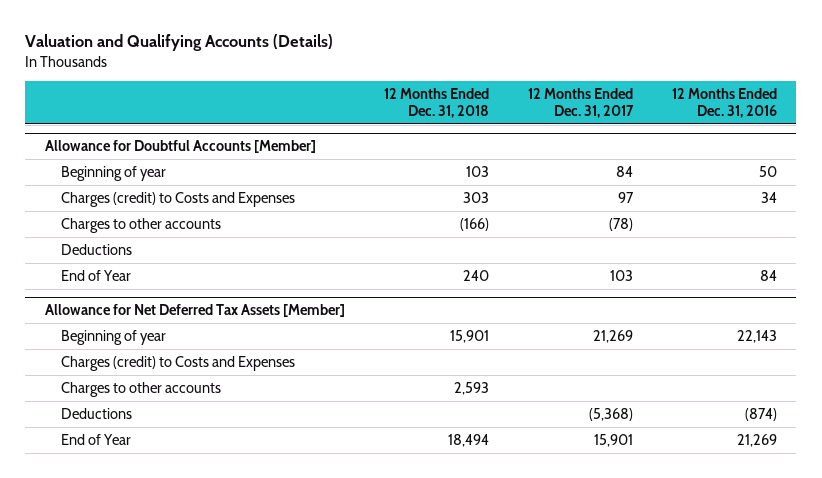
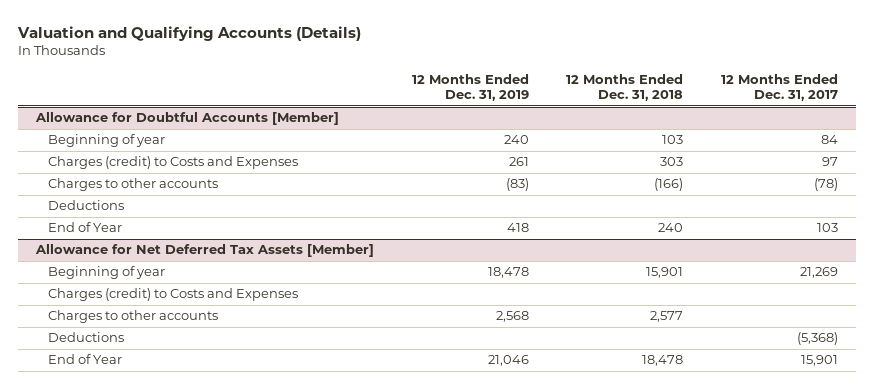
- | 12 Months Ended Dec. 31, 2018 | 12 Months Ended Dec. 31, 2017 | 12 Months Ended Dec. 31, 2016
+ | 12 Months Ended Dec. 31, 2019 | 12 Months Ended Dec. 31, 2018 | 12 Months Ended Dec. 31, 2017
@ Allowance for Net Deferred Tax Assets [Member]
- Charges to other accounts | 2,593 | |
+ Charges to other accounts | 2,568 | 2,577 |
- End of Year | 18,494 | 15,901 | 21,269
+ End of Year | 21,046 | 18,478 | 15,901

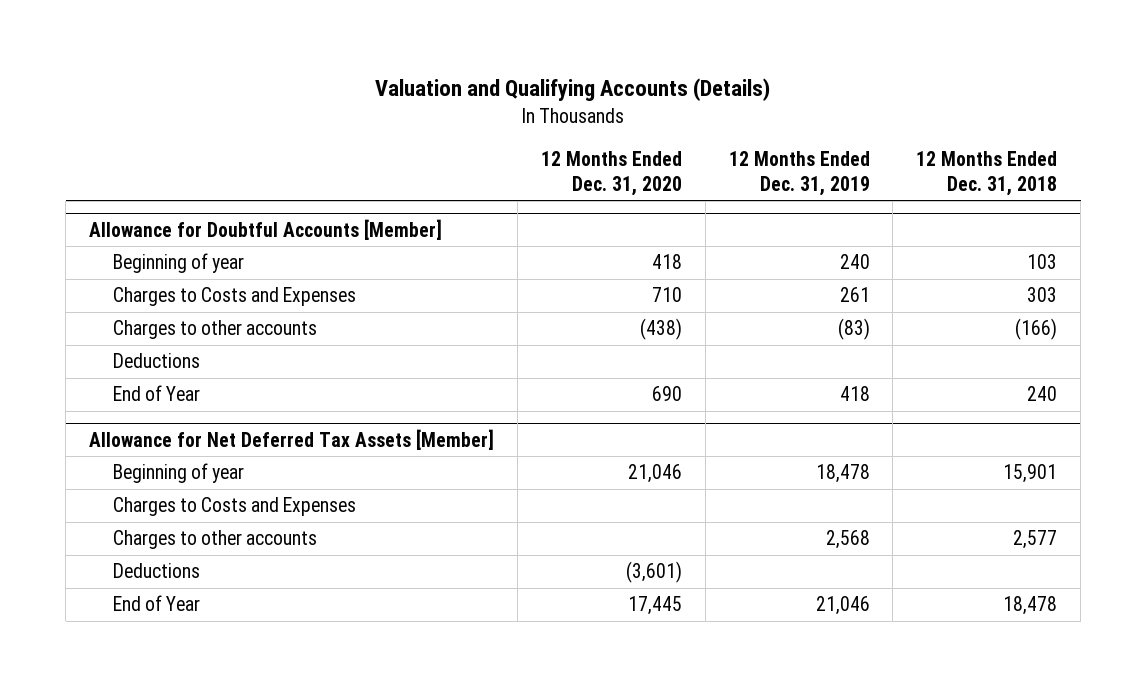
- | 12 Months Ended Dec. 31, 2019 | 12 Months Ended Dec. 31, 2018 | 12 Months Ended Dec. 31, 2017
+ | 12 Months Ended Dec. 31, 2020 | 12 Months Ended Dec. 31, 2019 | 12 Months Ended Dec. 31, 2018
@ Allowance for Doubtful Accounts [Member]
- Charges (credit) to Costs and Expenses | 261 | 303 | 97
+ Charges to Costs and Expenses | 710 | 261 | 303
@ Allowance for Net Deferred Tax Assets [Member]
- Charges (credit) to Costs and Expenses
+ Charges to Costs and Expenses

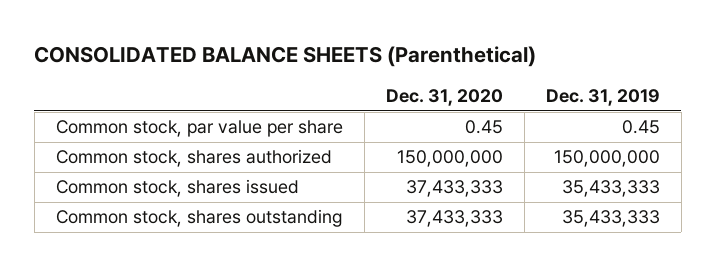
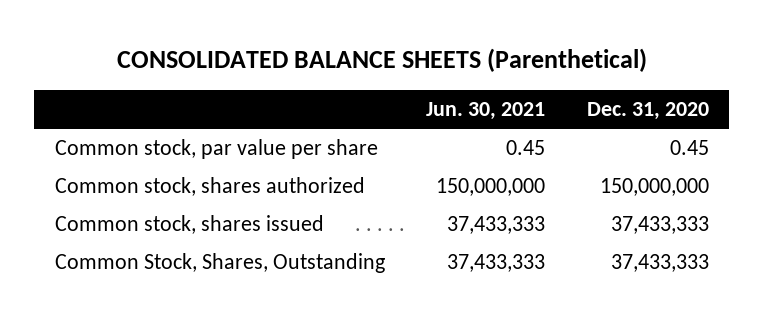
- | Dec. 31, 2020 | Dec. 31, 2019
+ | Jun. 30, 2021 | Dec. 31, 2020
- Common stock, shares outstanding | 37,433,333 | 35,433,333
+ Common Stock, Shares, Outstanding | 37,433,333 | 37,433,333

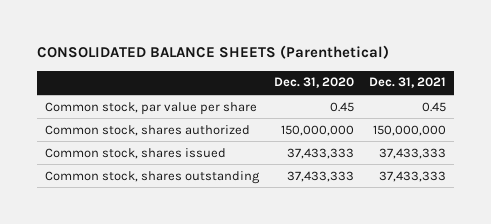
- | Jun. 30, 2021 | Dec. 31, 2020
+ | Dec. 31, 2020 | Dec. 31, 2021
- Common Stock, Shares, Outstanding | 37,433,333 | 37,433,333
+ Common stock, shares outstanding | 37,433,333 | 37,433,333

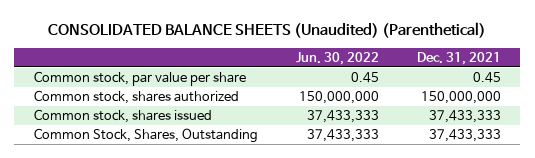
- CONSOLIDATED BALANCE SHEETS (Parenthetical)
+ CONSOLIDATED BALANCE SHEETS (Unaudited) (Parenthetical)
- | Dec. 31, 2020 | Dec. 31, 2021
+ | Jun. 30, 2022 | Dec. 31, 2021
- Common stock, shares outstanding | 37,433,333 | 37,433,333
+ Common Stock, Shares, Outstanding | 37,433,333 | 37,433,333

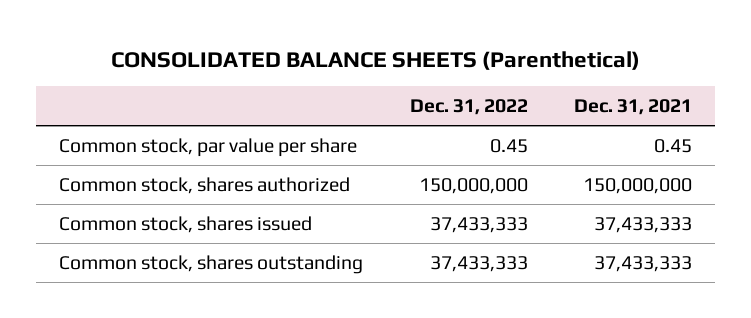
- CONSOLIDATED BALANCE SHEETS (Unaudited) (Parenthetical)
+ CONSOLIDATED BALANCE SHEETS (Parenthetical)
- | Jun. 30, 2022 | Dec. 31, 2021
+ | Dec. 31, 2022 | Dec. 31, 2021
- Common Stock, Shares, Outstanding | 37,433,333 | 37,433,333
+ Common stock, shares outstanding | 37,433,333 | 37,433,333

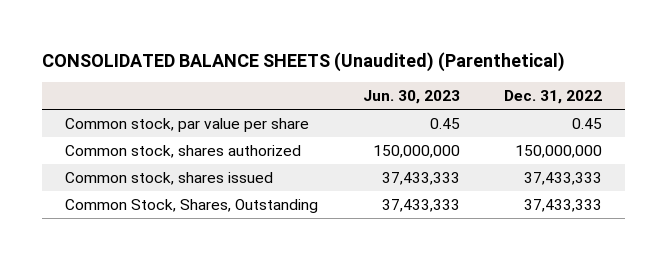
- CONSOLIDATED BALANCE SHEETS (Parenthetical)
+ CONSOLIDATED BALANCE SHEETS (Unaudited) (Parenthetical)
- | Dec. 31, 2022 | Dec. 31, 2021
+ | Jun. 30, 2023 | Dec. 31, 2022
- Common stock, shares outstanding | 37,433,333 | 37,433,333
+ Common Stock, Shares, Outstanding | 37,433,333 | 37,433,333

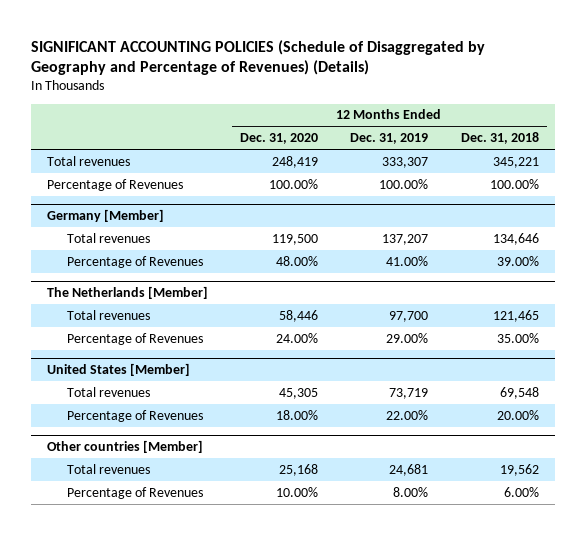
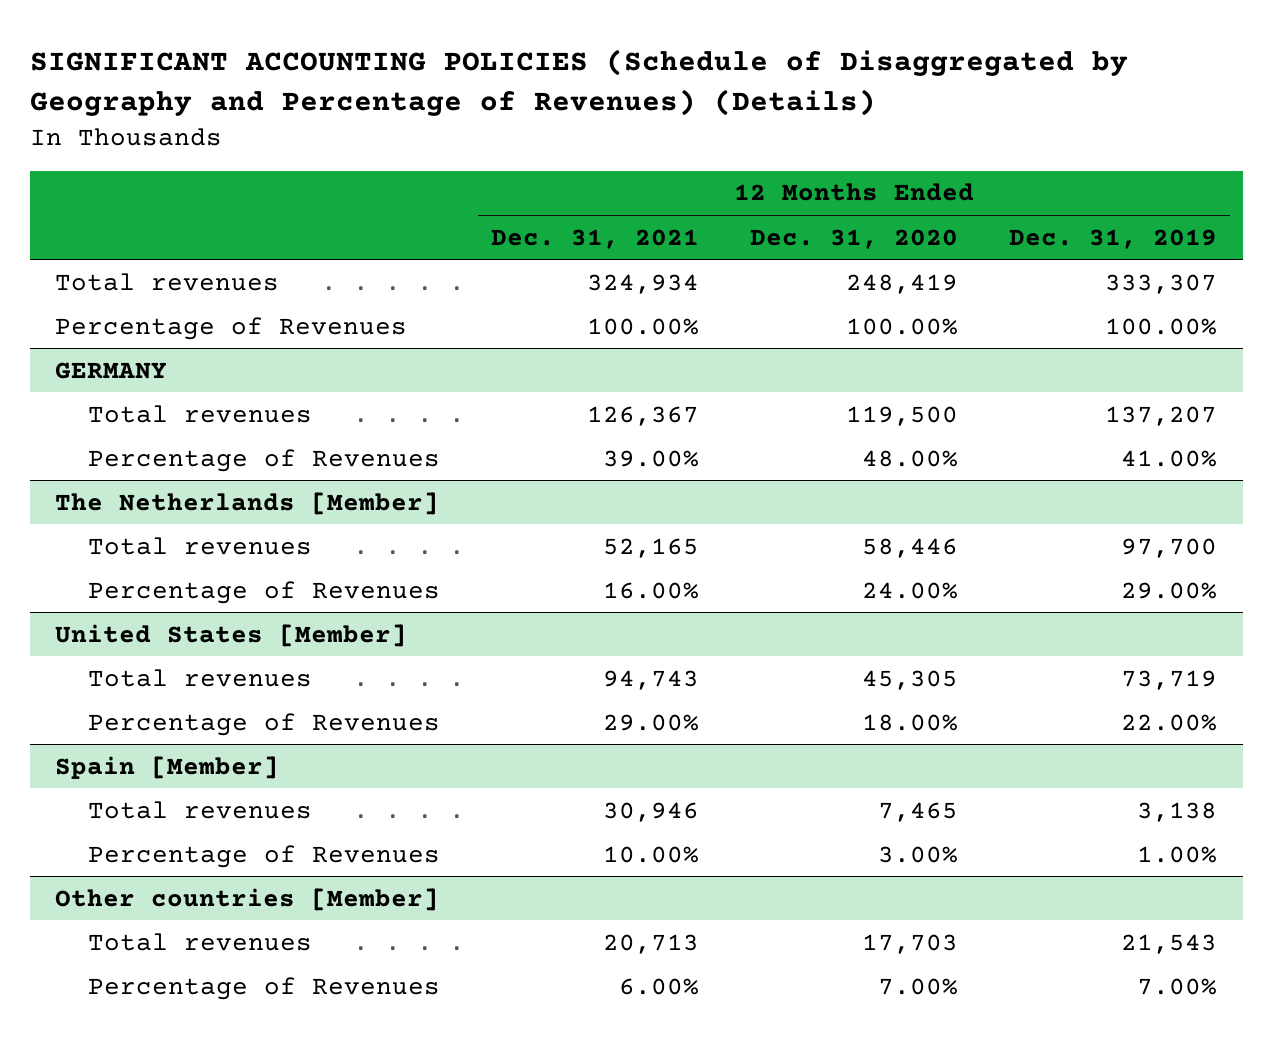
- | 12 Months Ended Dec. 31, 2020 | 12 Months Ended Dec. 31, 2019 | 12 Months Ended Dec. 31, 2018
+ | 12 Months Ended Dec. 31, 2021 | 12 Months Ended Dec. 31, 2020 | 12 Months Ended Dec. 31, 2019
- Germany [Member]
+ GERMANY
+ Spain [Member]
+ Total revenues | 30,946 | 7,465 | 3,138
+ Percentage of Revenues | 10.00% | 3.00% | 1.00%
@ Other countries [Member]
- Total revenues | 25,168 | 24,681 | 19,562
- Percentage of Revenues | 10.00% | 8.00% | 6.00%
+ Total revenues | 20,713 | 17,703 | 21,543
+ Percentage of Revenues | 6.00% | 7.00% | 7.00%

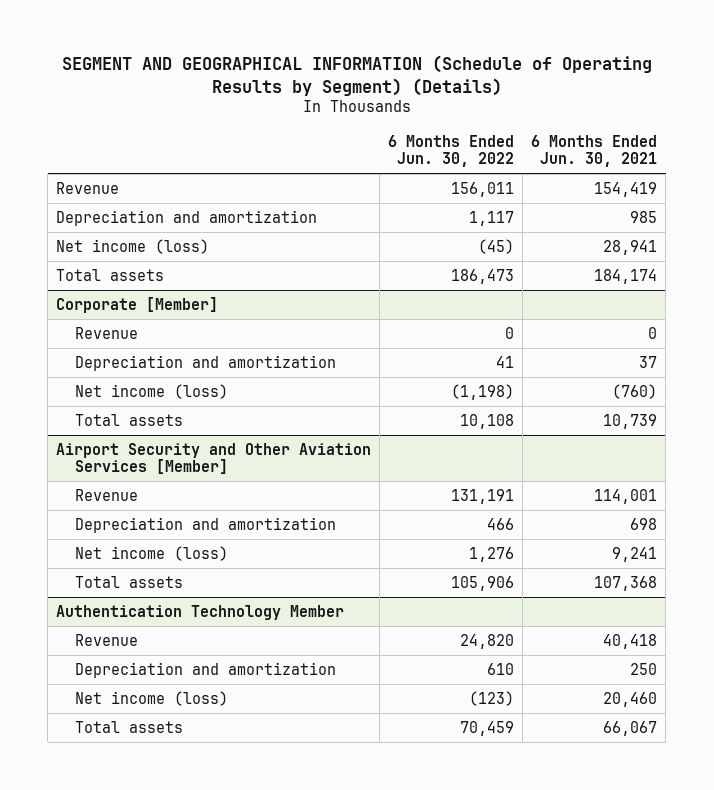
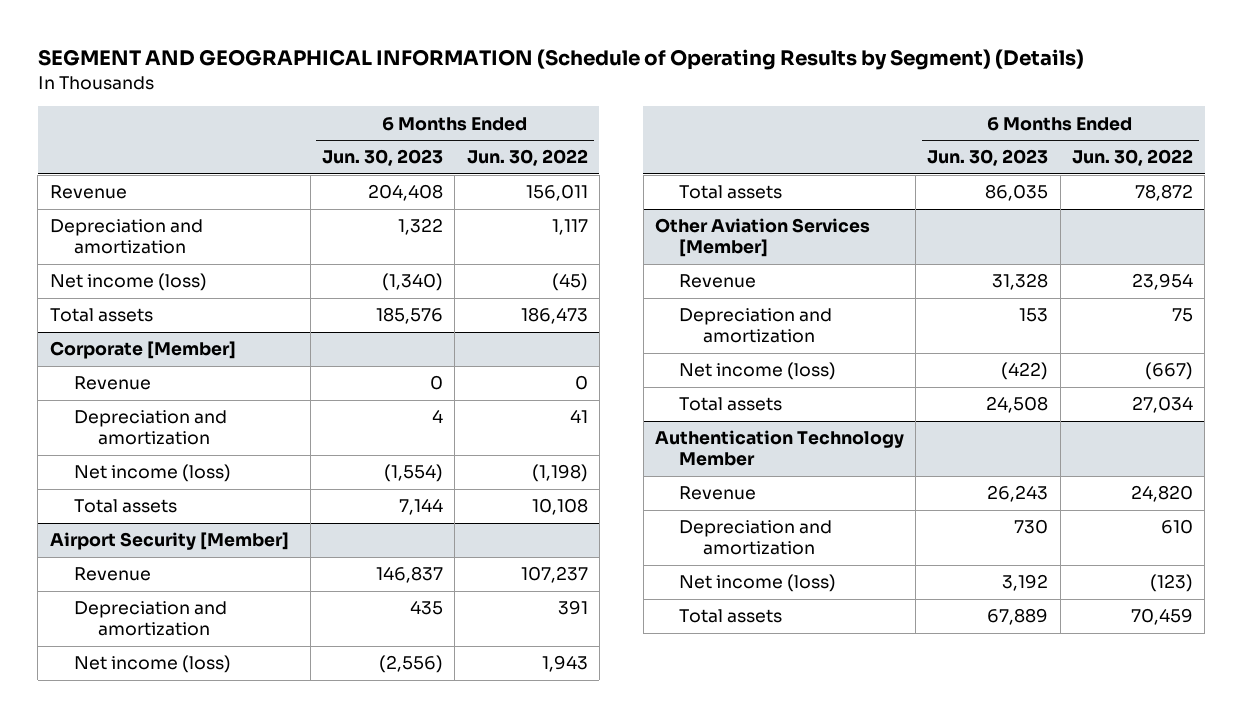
- | 6 Months Ended Jun. 30, 2022 | 6 Months Ended Jun. 30, 2021
+ | 6 Months Ended Jun. 30, 2023 | 6 Months Ended Jun. 30, 2022
- Airport Security and Other Aviation Services [Member]
- Revenue | 131,191 | 114,001
- Depreciation and amortization | 466 | 698
- Net income (loss) | 1,276 | 9,241
- Total assets | 105,906 | 107,368
+ Airport Security [Member]
+ Revenue | 146,837 | 107,237
+ Depreciation and amortization | 435 | 391
+ Net income (loss) | (2,556) | 1,943
+ Total assets | 86,035 | 78,872
+ Other Aviation Services [Member]
+ Revenue | 31,328 | 23,954
+ Depreciation and amortization | 153 | 75
+ Net income (loss) | (422) | (667)
+ Total assets | 24,508 | 27,034

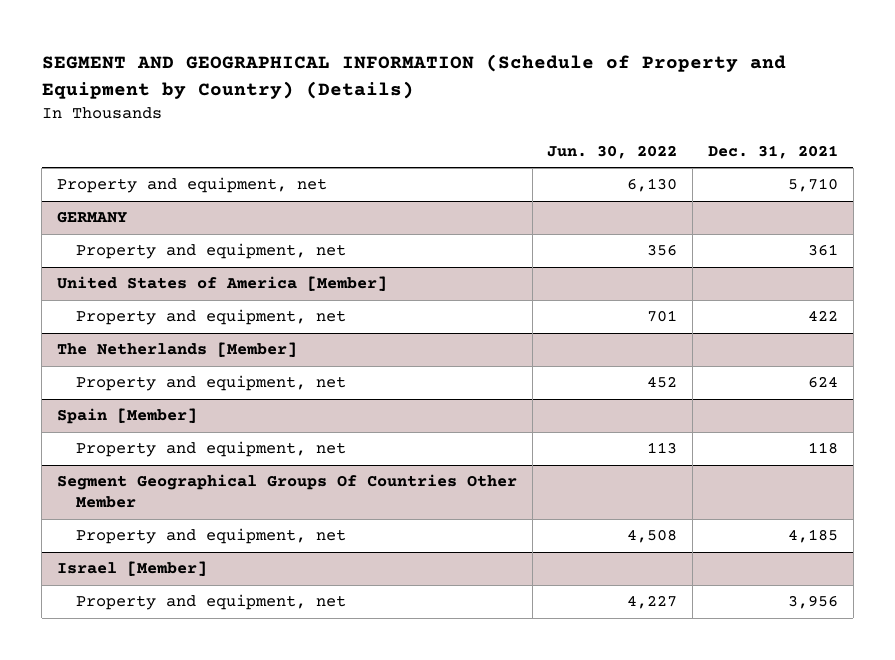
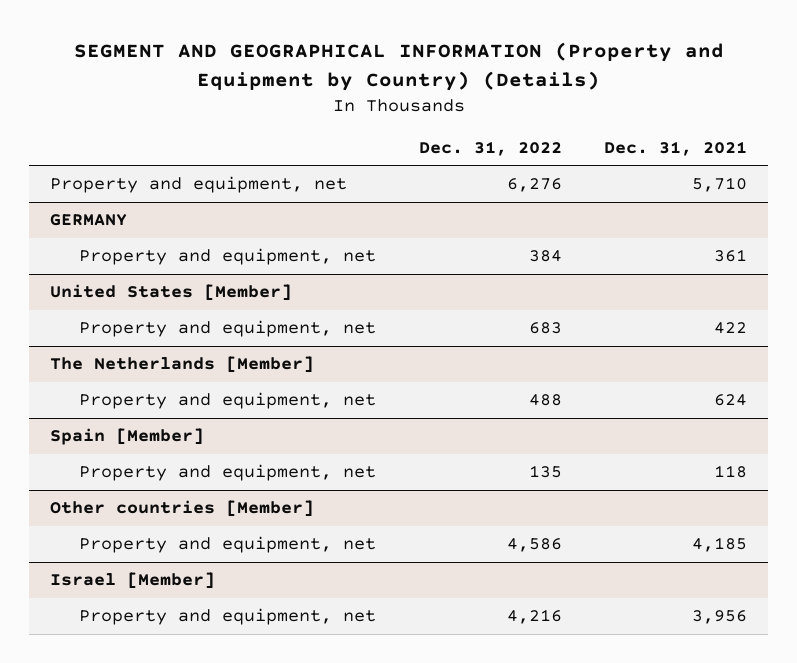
- SEGMENT AND GEOGRAPHICAL INFORMATION (Schedule of Property and Equipment by Country) (Details)
+ SEGMENT AND GEOGRAPHICAL INFORMATION (Property and Equipment by Country) (Details)
- | Jun. 30, 2022 | Dec. 31, 2021
+ | Dec. 31, 2022 | Dec. 31, 2021
- United States of America [Member]
+ United States [Member]
- Segment Geographical Groups Of Countries Other Member
+ Other countries [Member]

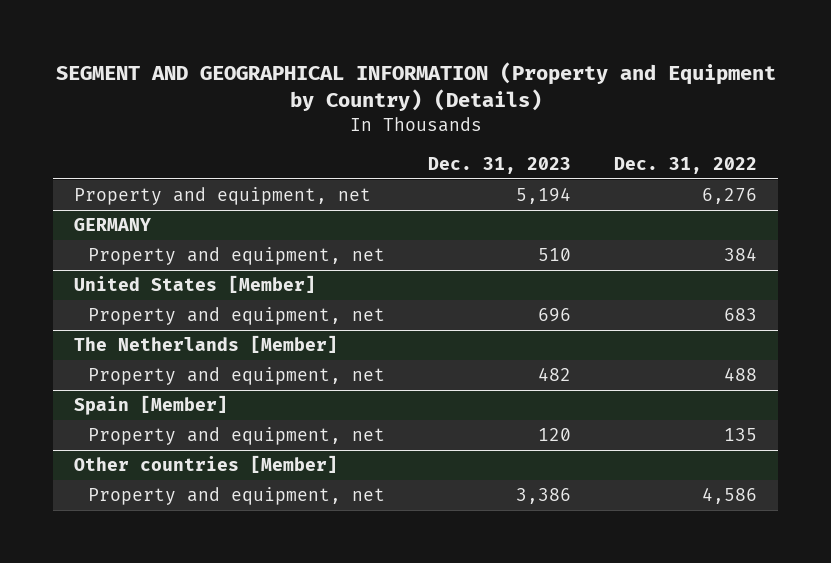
- | Dec. 31, 2022 | Dec. 31, 2021
+ | Dec. 31, 2023 | Dec. 31, 2022
- Israel [Member]
- Property and equipment, net | 4,216 | 3,956

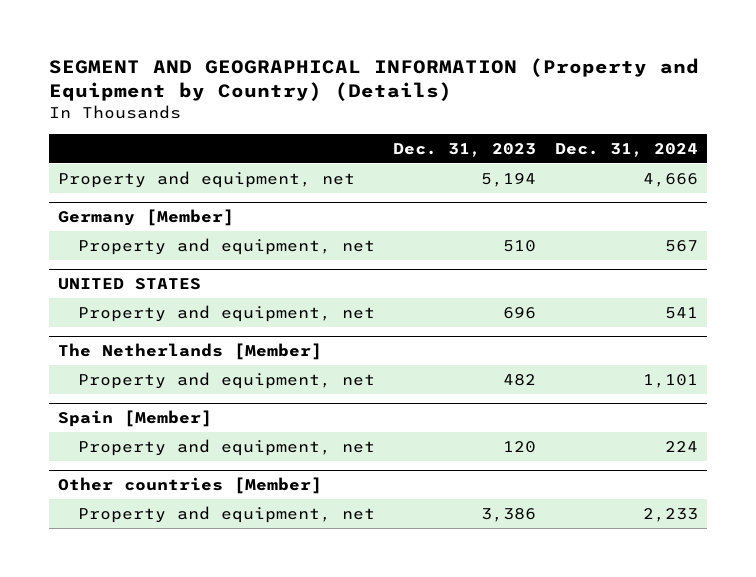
- | Dec. 31, 2023 | Dec. 31, 2022
+ | Dec. 31, 2023 | Dec. 31, 2024
- GERMANY
+ Germany [Member]
- United States [Member]
+ UNITED STATES

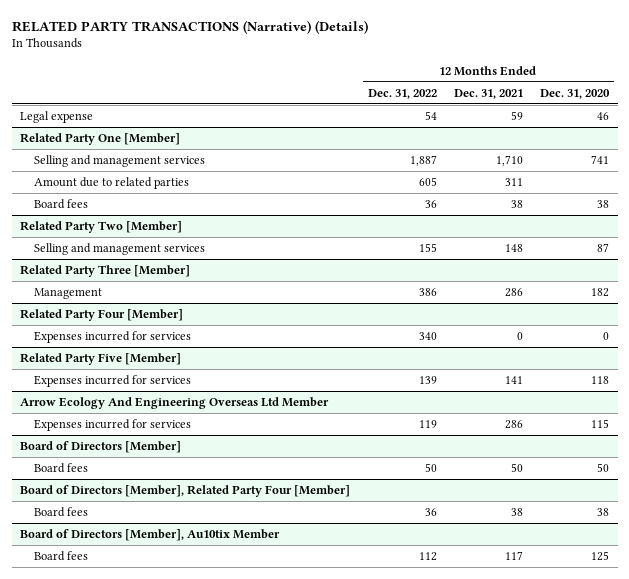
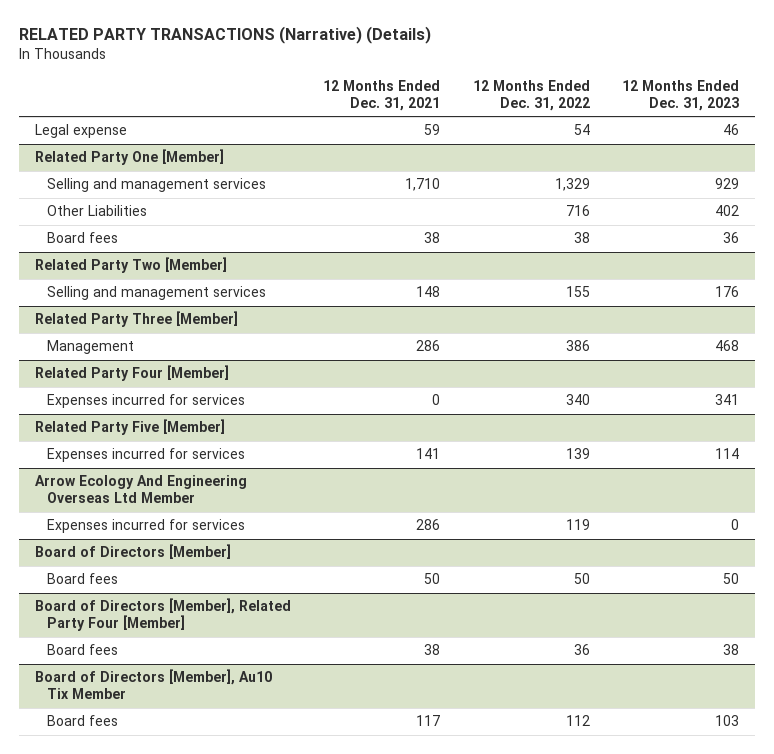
- | 12 Months Ended Dec. 31, 2022 | 12 Months Ended Dec. 31, 2021 | 12 Months Ended Dec. 31, 2020
+ | 12 Months Ended Dec. 31, 2021 | 12 Months Ended Dec. 31, 2022 | 12 Months Ended Dec. 31, 2023
@ Related Party One [Member]
- Selling and management services | 1,887 | 1,710 | 741
- Amount due to related parties | 605 | 311 |
- Board fees | 36 | 38 | 38
+ Selling and management services | 1,710 | 1,329 | 929
+ Other Liabilities | | 716 | 402
+ Board fees | 38 | 38 | 36
- Board of Directors [Member], Au10tix Member
+ Board of Directors [Member], Au10 Tix Member

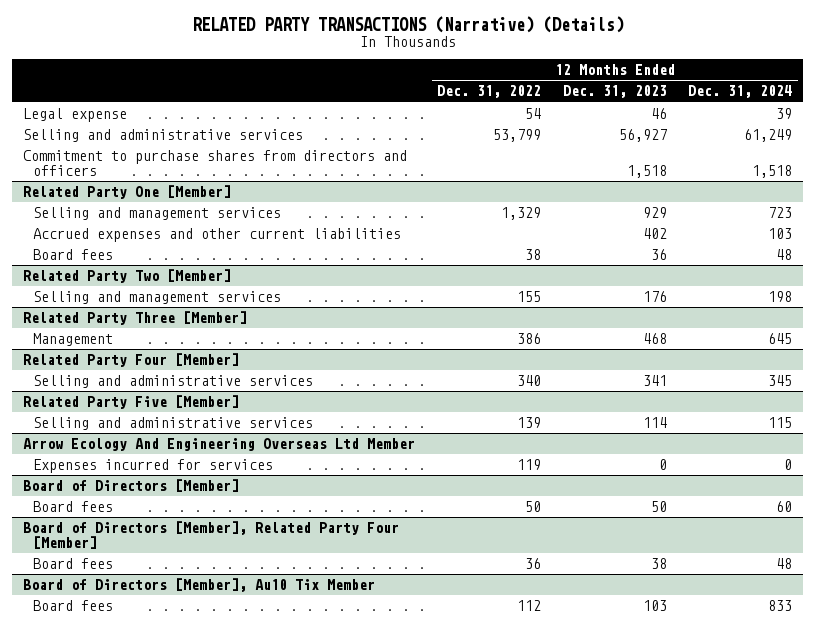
- | 12 Months Ended Dec. 31, 2021 | 12 Months Ended Dec. 31, 2022 | 12 Months Ended Dec. 31, 2023
+ | 12 Months Ended Dec. 31, 2022 | 12 Months Ended Dec. 31, 2023 | 12 Months Ended Dec. 31, 2024
+ Selling and administrative services | 53,799 | 56,927 | 61,249
+ Commitment to purchase shares from directors and officers | | 1,518 | 1,518
@ Related Party One [Member]
- Other Liabilities | | 716 | 402
+ Accrued expenses and other current liabilities | | 402 | 103
@ Related Party Four [Member]
- Expenses incurred for services | 0 | 340 | 341
+ Selling and administrative services | 340 | 341 | 345
@ Related Party Five [Member]
- Expenses incurred for services | 141 | 139 | 114
+ Selling and administrative services | 139 | 114 | 115

